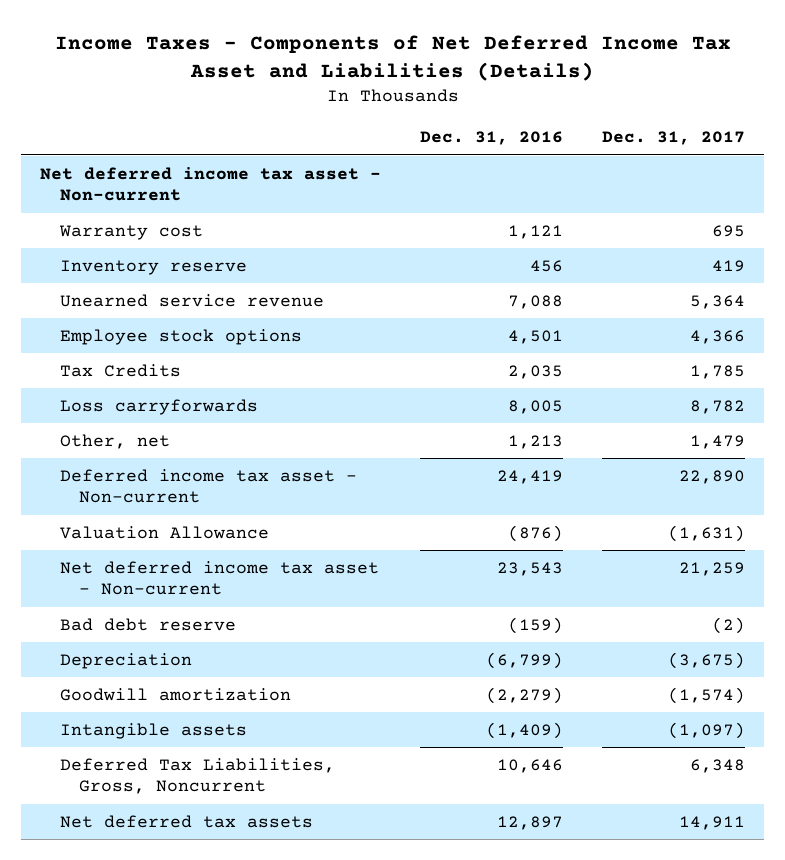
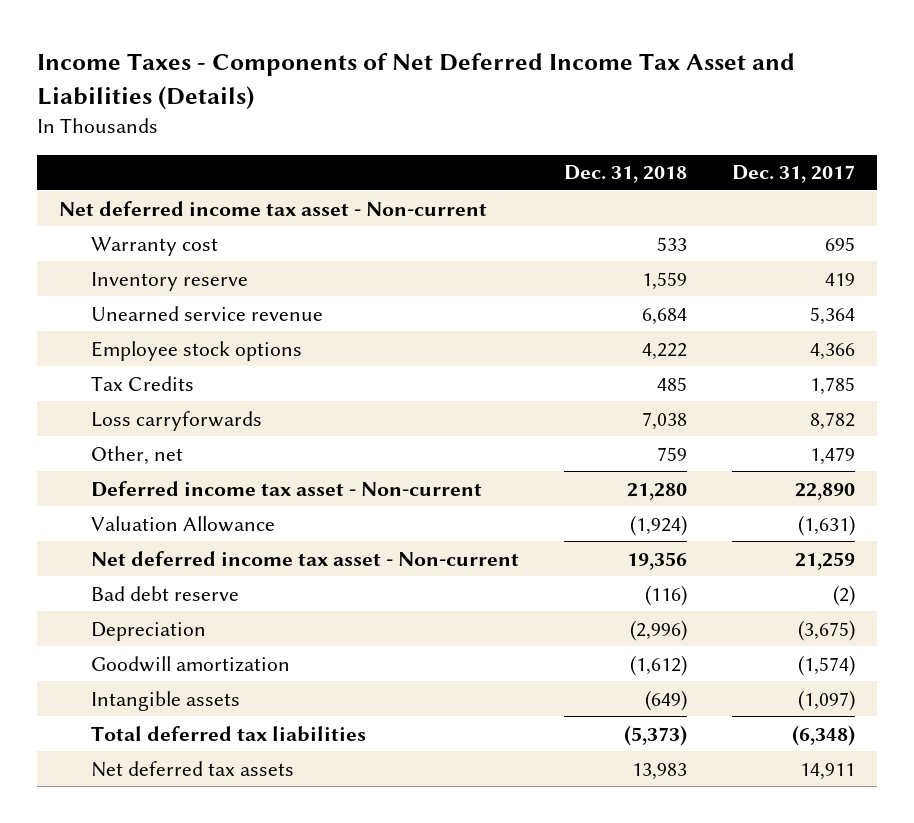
- | Dec. 31, 2016 | Dec. 31, 2017
+ | Dec. 31, 2018 | Dec. 31, 2017
- Deferred Tax Liabilities, Gross, Noncurrent | 10,646 | 6,348
+ Total deferred tax liabilities | (5,373) | (6,348)

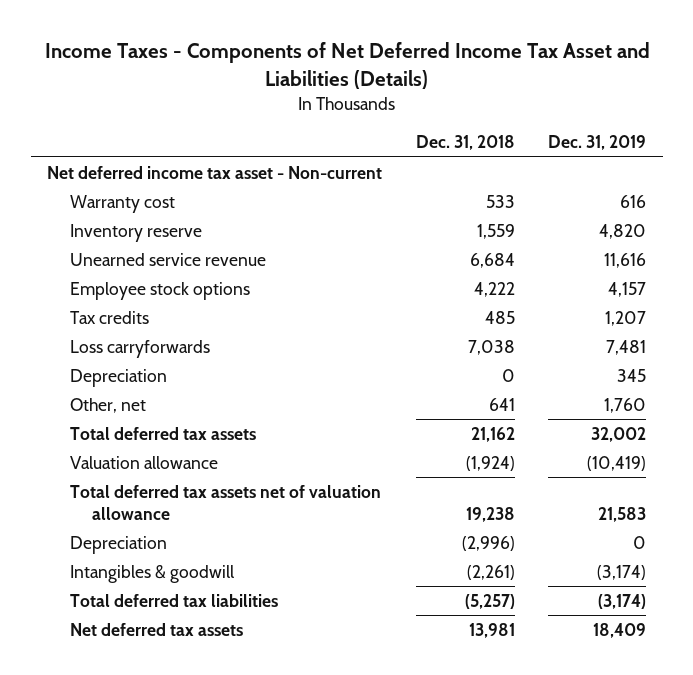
- | Dec. 31, 2018 | Dec. 31, 2017
+ | Dec. 31, 2018 | Dec. 31, 2019
- Tax Credits | 485 | 1,785
+ Tax credits | 485 | 1,207
- Other, net | 759 | 1,479
- Deferred income tax asset - Non-current | 21,280 | 22,890
- Valuation Allowance | (1,924) | (1,631)
- Net deferred income tax asset - Non-current | 19,356 | 21,259
- Bad debt reserve | (116) | (2)
+ Depreciation | 0 | 345
+ Other, net | 641 | 1,760
+ Total deferred tax assets | 21,162 | 32,002
+ Valuation allowance | (1,924) | (10,419)
+ Total deferred tax assets net of valuation allowance | 19,238 | 21,583
- Goodwill amortization | (1,612) | (1,574)
- Intangible assets | (649) | (1,097)
- Total deferred tax liabilities | (5,373) | (6,348)
- Net deferred tax assets | 13,983 | 14,911
+ Intangibles & goodwill | (2,261) | (3,174)
+ Total deferred tax liabilities | (5,257) | (3,174)
+ Net deferred tax assets | 13,981 | 18,409

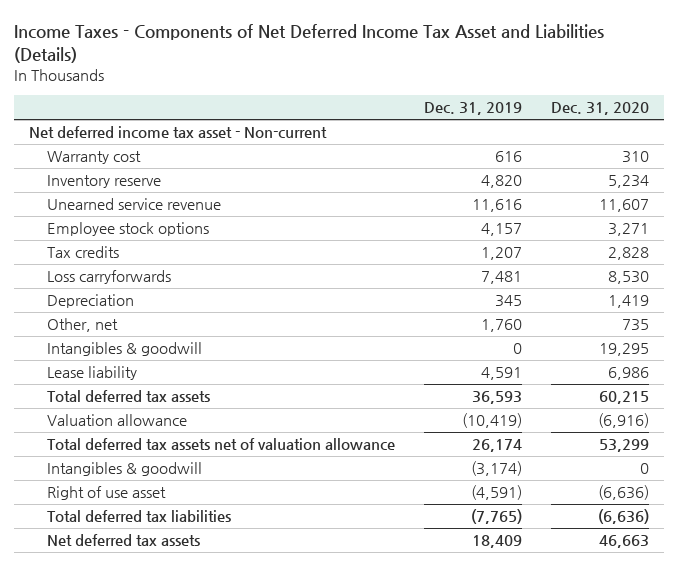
- | Dec. 31, 2018 | Dec. 31, 2019
+ | Dec. 31, 2019 | Dec. 31, 2020
- Total deferred tax assets | 21,162 | 32,002
+ Intangibles & goodwill | 0 | 19,295
+ Lease liability | 4,591 | 6,986
+ Total deferred tax assets | 36,593 | 60,215
- Total deferred tax assets net of valuation allowance | 19,238 | 21,583
- Depreciation | (2,996) | 0
+ Total deferred tax assets net of valuation allowance | 26,174 | 53,299
- Total deferred tax liabilities | (5,257) | (3,174)
+ Right of use asset | (4,591) | (6,636)
+ Total deferred tax liabilities | (7,765) | (6,636)

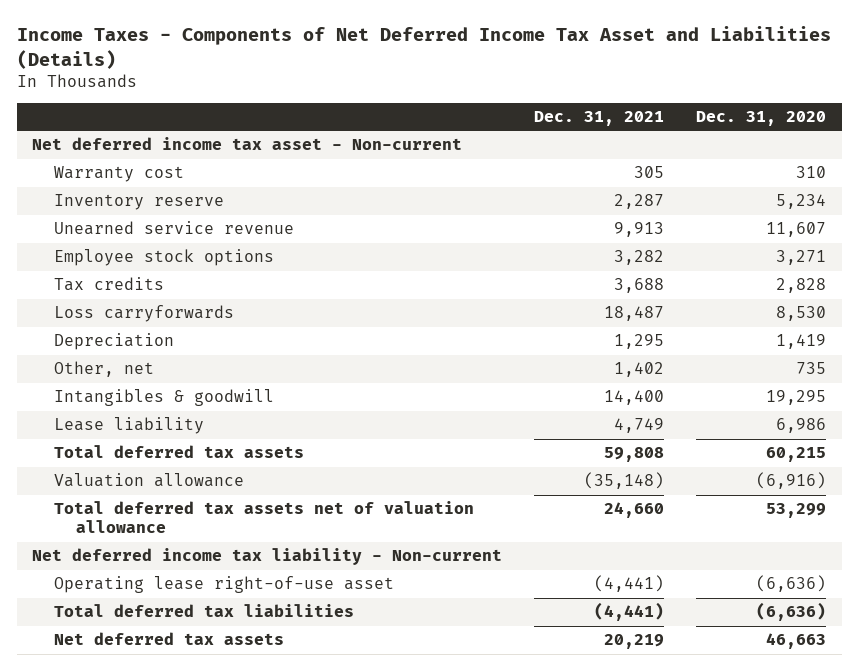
- | Dec. 31, 2019 | Dec. 31, 2020
+ | Dec. 31, 2021 | Dec. 31, 2020
- Intangibles & goodwill | (3,174) | 0
- Right of use asset | (4,591) | (6,636)
+ Net deferred income tax liability - Non-current
+ Operating lease right-of-use asset | (4,441) | (6,636)

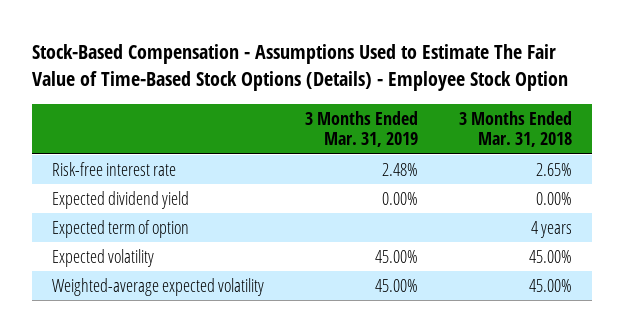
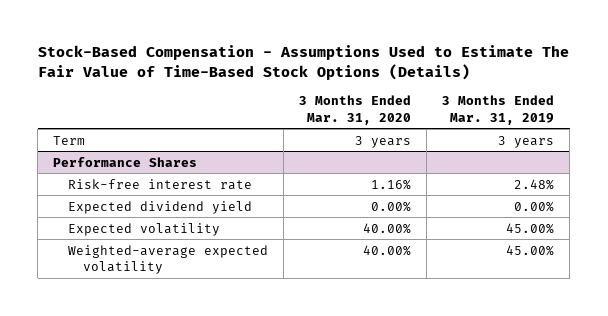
- Stock-Based Compensation - Assumptions Used to Estimate The Fair Value of Time-Based Stock Options (Details) - Employee Stock Option
+ Stock-Based Compensation - Assumptions Used to Estimate The Fair Value of Time-Based Stock Options (Details)
- | 3 Months Ended Mar. 31, 2019 | 3 Months Ended Mar. 31, 2018
+ | 3 Months Ended Mar. 31, 2020 | 3 Months Ended Mar. 31, 2019
+ Term | 3 years | 3 years
+ Performance Shares
- Expected term of option | | 4 years

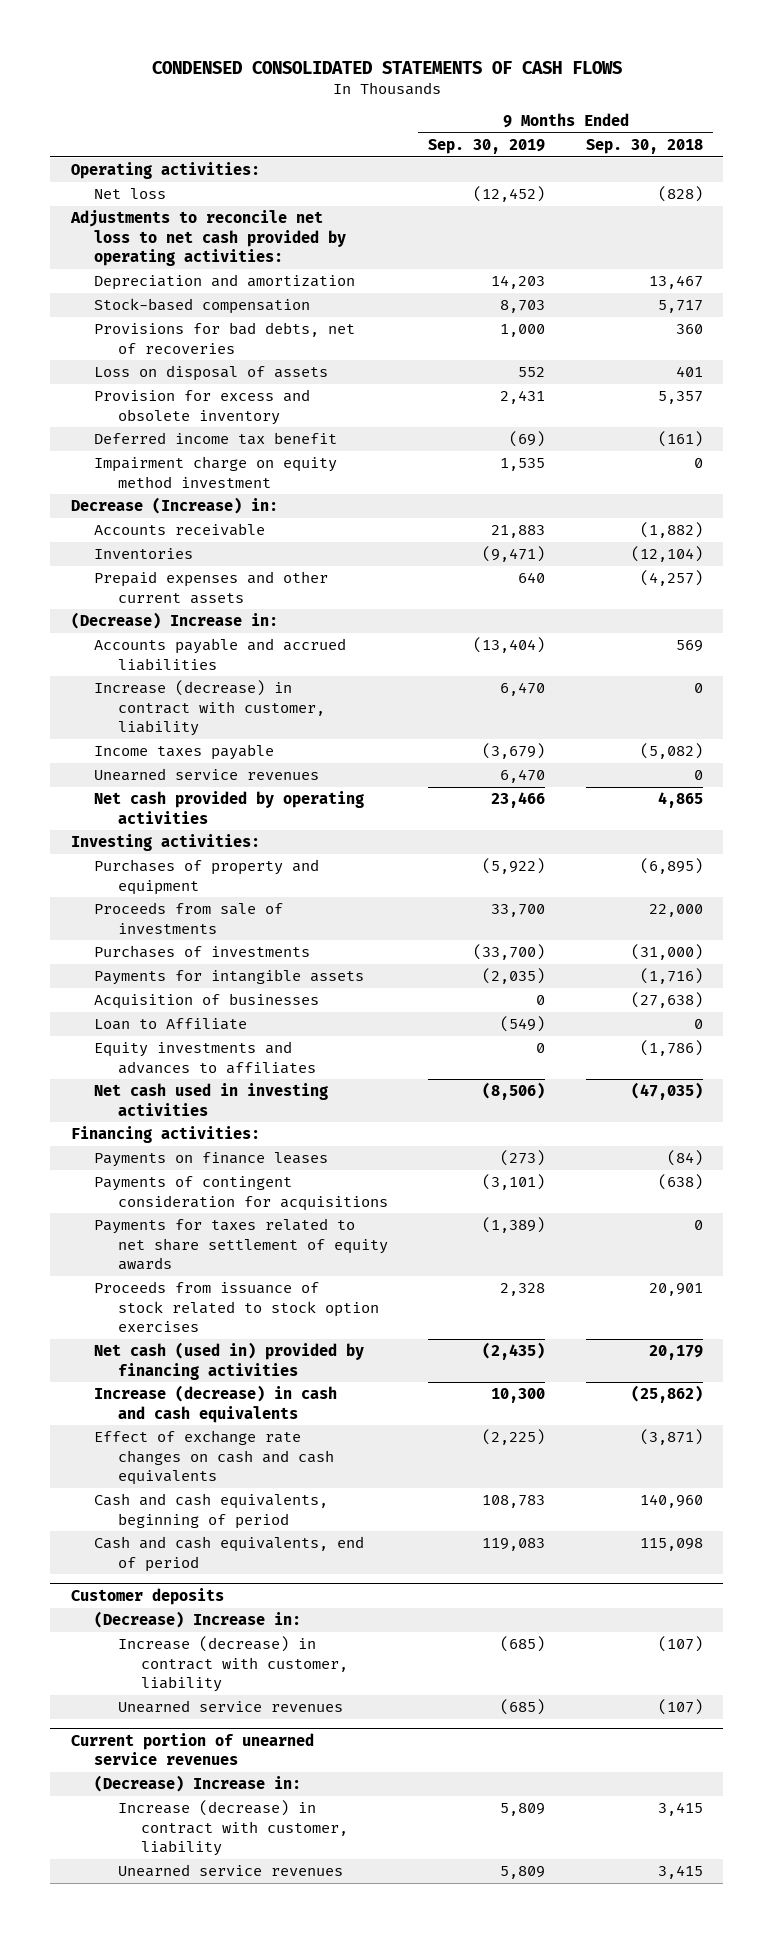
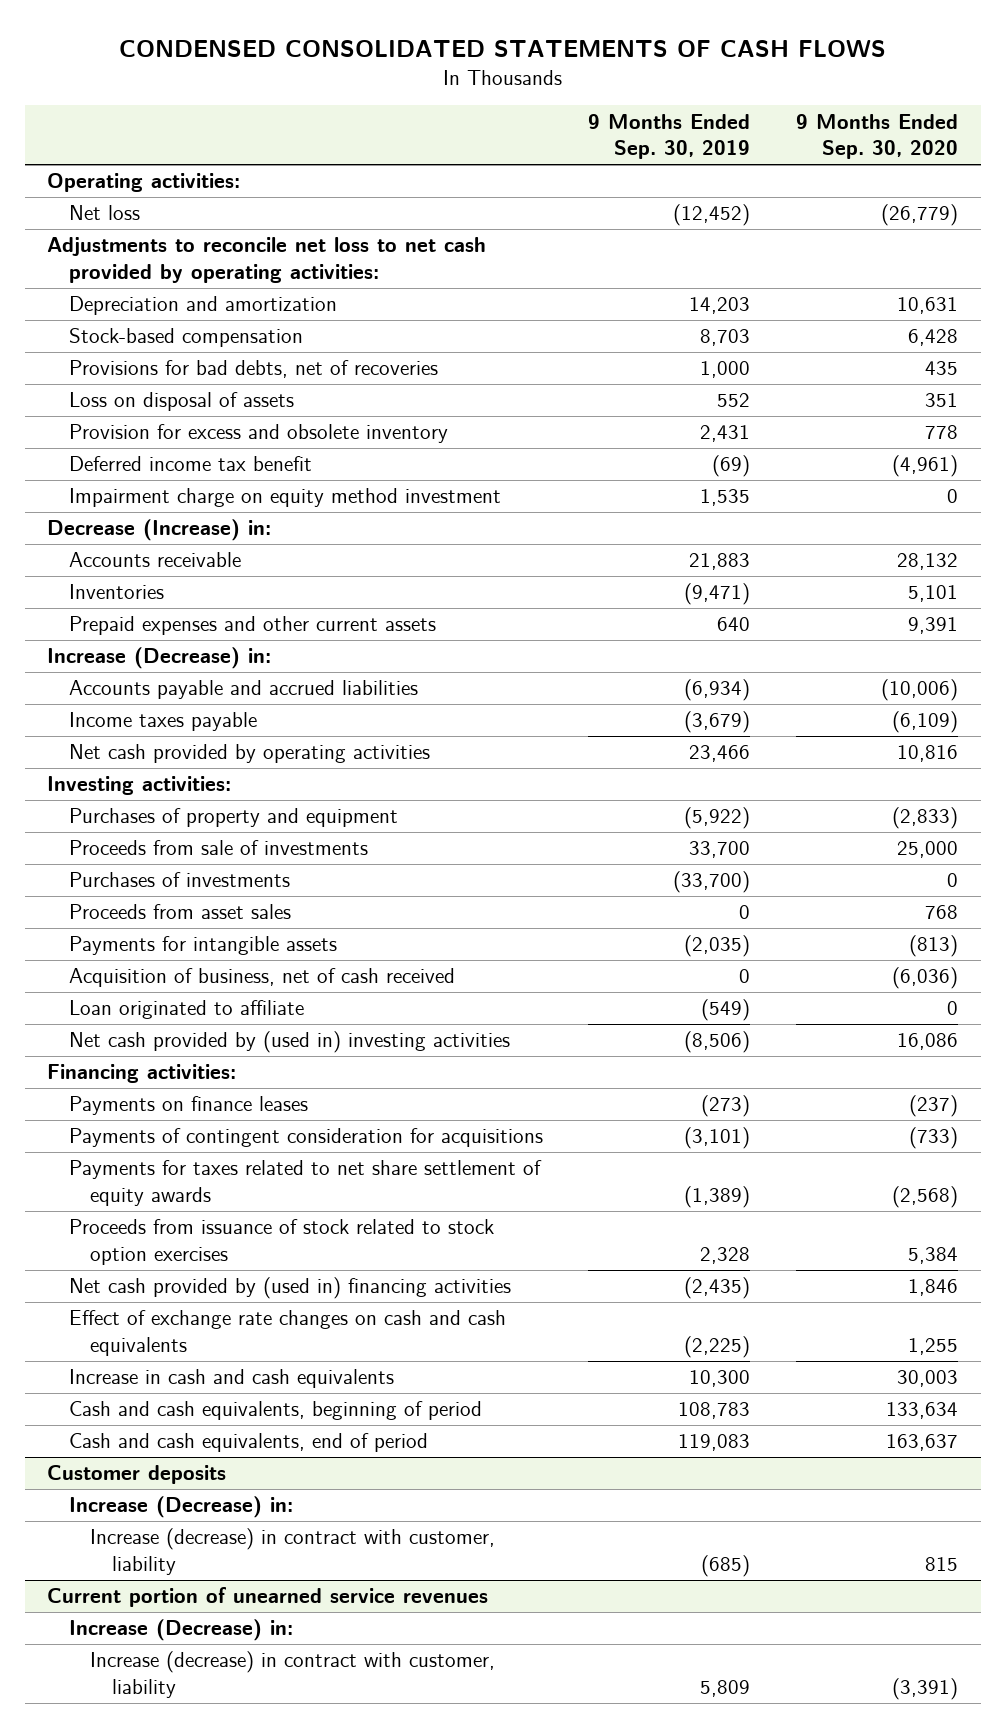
- | 9 Months Ended Sep. 30, 2019 | 9 Months Ended Sep. 30, 2018
+ | 9 Months Ended Sep. 30, 2019 | 9 Months Ended Sep. 30, 2020
- (Decrease) Increase in:
- Accounts payable and accrued liabilities | (13,404) | 569
- Increase (decrease) in contract with customer, liability | 6,470 | 0
+ Increase (Decrease) in:
+ Accounts payable and accrued liabilities | (6,934) | (10,006)
- Unearned service revenues | 6,470 | 0
+ Proceeds from asset sales | 0 | 768
- Acquisition of businesses | 0 | (27,638)
- Loan to Affiliate | (549) | 0
- Equity investments and advances to affiliates | 0 | (1,786)
- Net cash used in investing activities | (8,506) | (47,035)
+ Acquisition of business, net of cash received | 0 | (6,036)
+ Loan originated to affiliate | (549) | 0
+ Net cash provided by (used in) investing activities | (8,506) | 16,086
- Net cash (used in) provided by financing activities | (2,435) | 20,179
- Increase (decrease) in cash and cash equivalents | 10,300 | (25,862)
+ Net cash provided by (used in) financing activities | (2,435) | 1,846
+ Increase in cash and cash equivalents | 10,300 | 30,003
@ Customer deposits
- (Decrease) Increase in:
+ Increase (Decrease) in:
- Unearned service revenues | (685) | (107)
@ Current portion of unearned service revenues
- (Decrease) Increase in:
+ Increase (Decrease) in:
- Unearned service revenues | 5,809 | 3,415

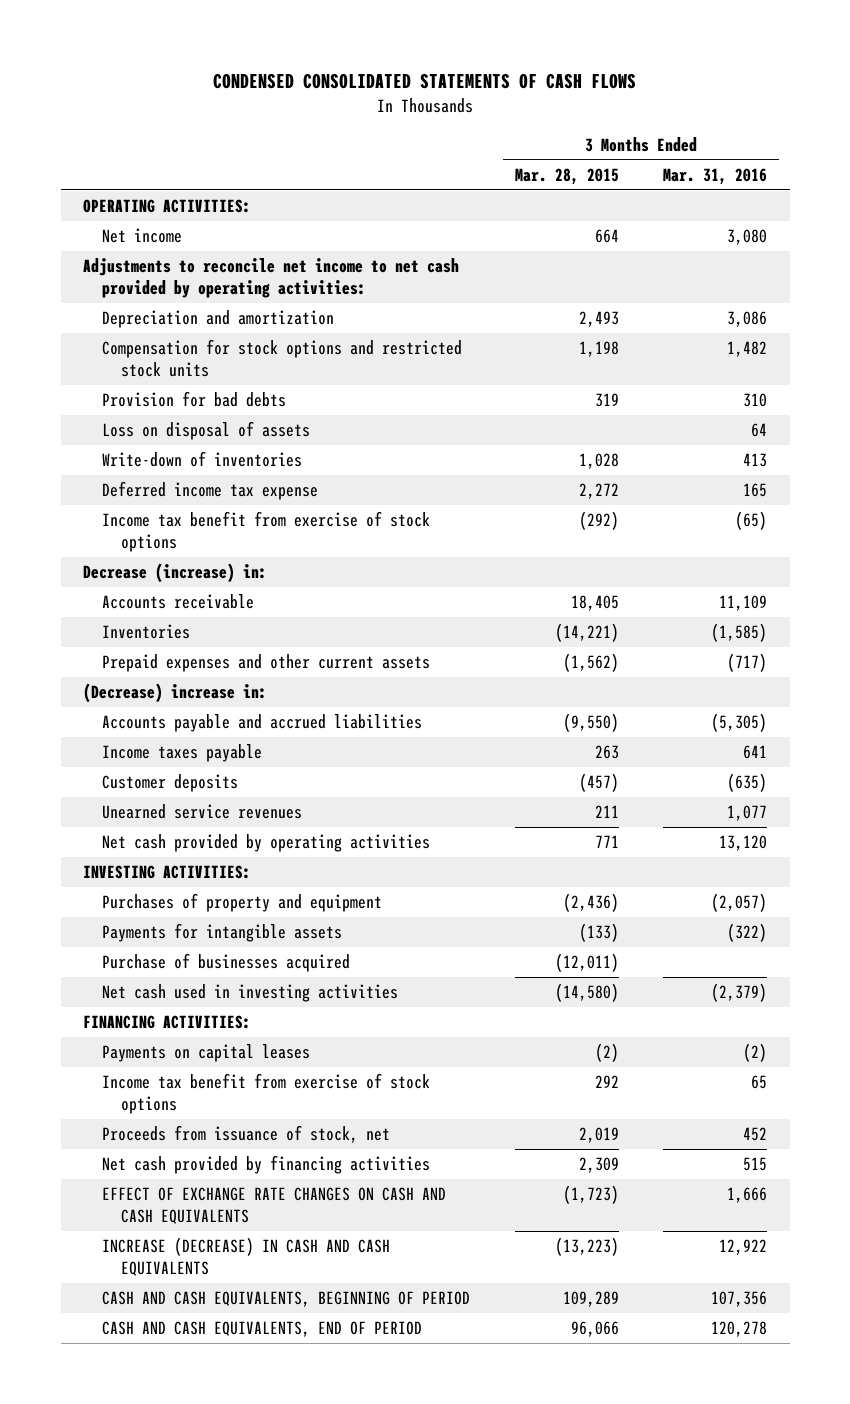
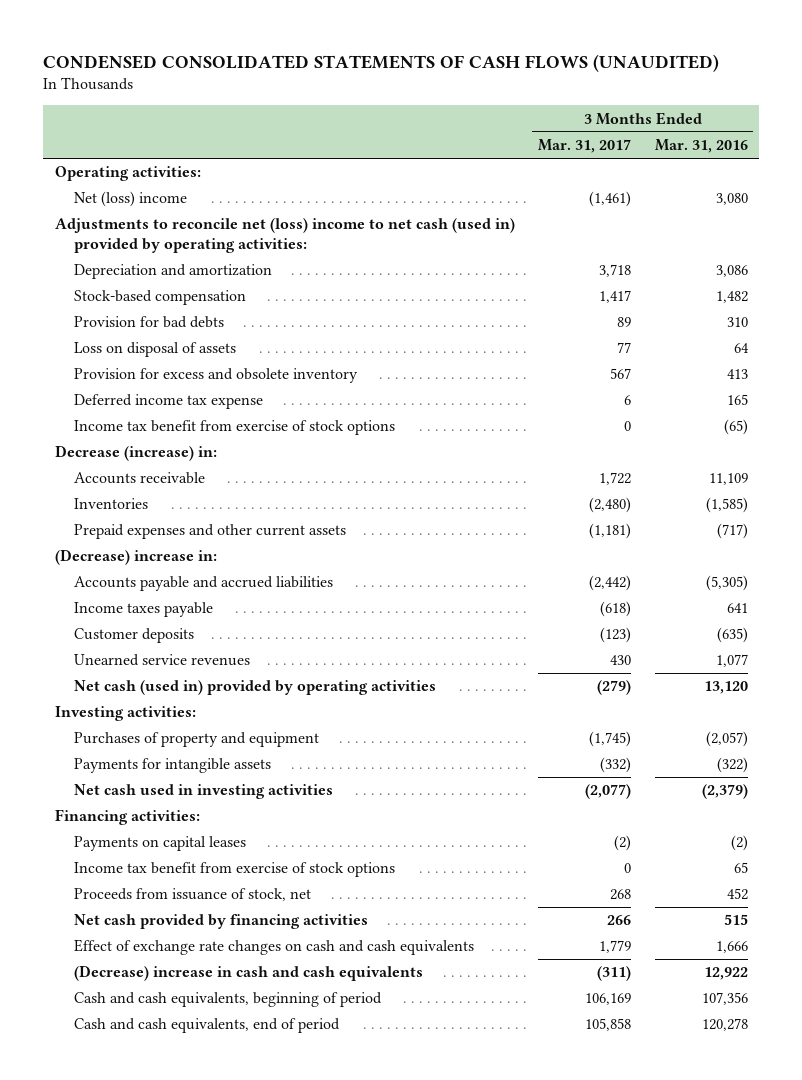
- CONDENSED CONSOLIDATED STATEMENTS OF CASH FLOWS
+ CONDENSED CONSOLIDATED STATEMENTS OF CASH FLOWS (UNAUDITED)
- | 3 Months Ended Mar. 28, 2015 | 3 Months Ended Mar. 31, 2016
+ | 3 Months Ended Mar. 31, 2017 | 3 Months Ended Mar. 31, 2016
- OPERATING ACTIVITIES:
- Net income | 664 | 3,080
- Adjustments to reconcile net income to net cash provided by operating activities:
+ Operating activities:
+ Net (loss) income | (1,461) | 3,080
+ Adjustments to reconcile net (loss) income to net cash (used in) provided by operating activities:
- Compensation for stock options and restricted stock units | 1,198 | 1,482
+ Stock-based compensation | 1,417 | 1,482
- Write-down of inventories | 1,028 | 413
+ Provision for excess and obsolete inventory | 567 | 413
- Net cash provided by operating activities | 771 | 13,120
- INVESTING ACTIVITIES:
+ Net cash (used in) provided by operating activities | (279) | 13,120
+ Investing activities:
- Purchase of businesses acquired | (12,011) |
- FINANCING ACTIVITIES:
+ Financing activities:
- EFFECT OF EXCHANGE RATE CHANGES ON CASH AND CASH EQUIVALENTS | (1,723) | 1,666
- INCREASE (DECREASE) IN CASH AND CASH EQUIVALENTS | (13,223) | 12,922
- CASH AND CASH EQUIVALENTS, BEGINNING OF PERIOD | 109,289 | 107,356
- CASH AND CASH EQUIVALENTS, END OF PERIOD | 96,066 | 120,278
+ Effect of exchange rate changes on cash and cash equivalents | 1,779 | 1,666
+ (Decrease) increase in cash and cash equivalents | (311) | 12,922
+ Cash and cash equivalents, beginning of period | 106,169 | 107,356
+ Cash and cash equivalents, end of period | 105,858 | 120,278

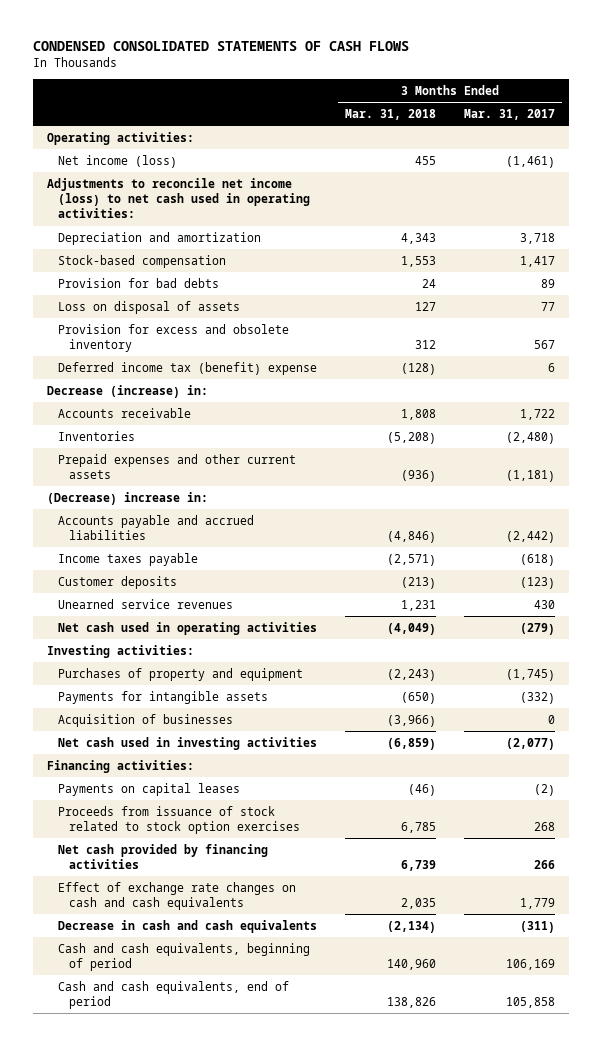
- CONDENSED CONSOLIDATED STATEMENTS OF CASH FLOWS (UNAUDITED)
+ CONDENSED CONSOLIDATED STATEMENTS OF CASH FLOWS
- | 3 Months Ended Mar. 31, 2017 | 3 Months Ended Mar. 31, 2016
+ | 3 Months Ended Mar. 31, 2018 | 3 Months Ended Mar. 31, 2017
- Net (loss) income | (1,461) | 3,080
- Adjustments to reconcile net (loss) income to net cash (used in) provided by operating activities:
+ Net income (loss) | 455 | (1,461)
+ Adjustments to reconcile net income (loss) to net cash used in operating activities:
- Deferred income tax expense | 6 | 165
- Income tax benefit from exercise of stock options | 0 | (65)
+ Deferred income tax (benefit) expense | (128) | 6
- Net cash (used in) provided by operating activities | (279) | 13,120
+ Net cash used in operating activities | (4,049) | (279)
+ Acquisition of businesses | (3,966) | 0
- Income tax benefit from exercise of stock options | 0 | 65
- Proceeds from issuance of stock, net | 268 | 452
+ Proceeds from issuance of stock related to stock option exercises | 6,785 | 268
- (Decrease) increase in cash and cash equivalents | (311) | 12,922
+ Decrease in cash and cash equivalents | (2,134) | (311)

